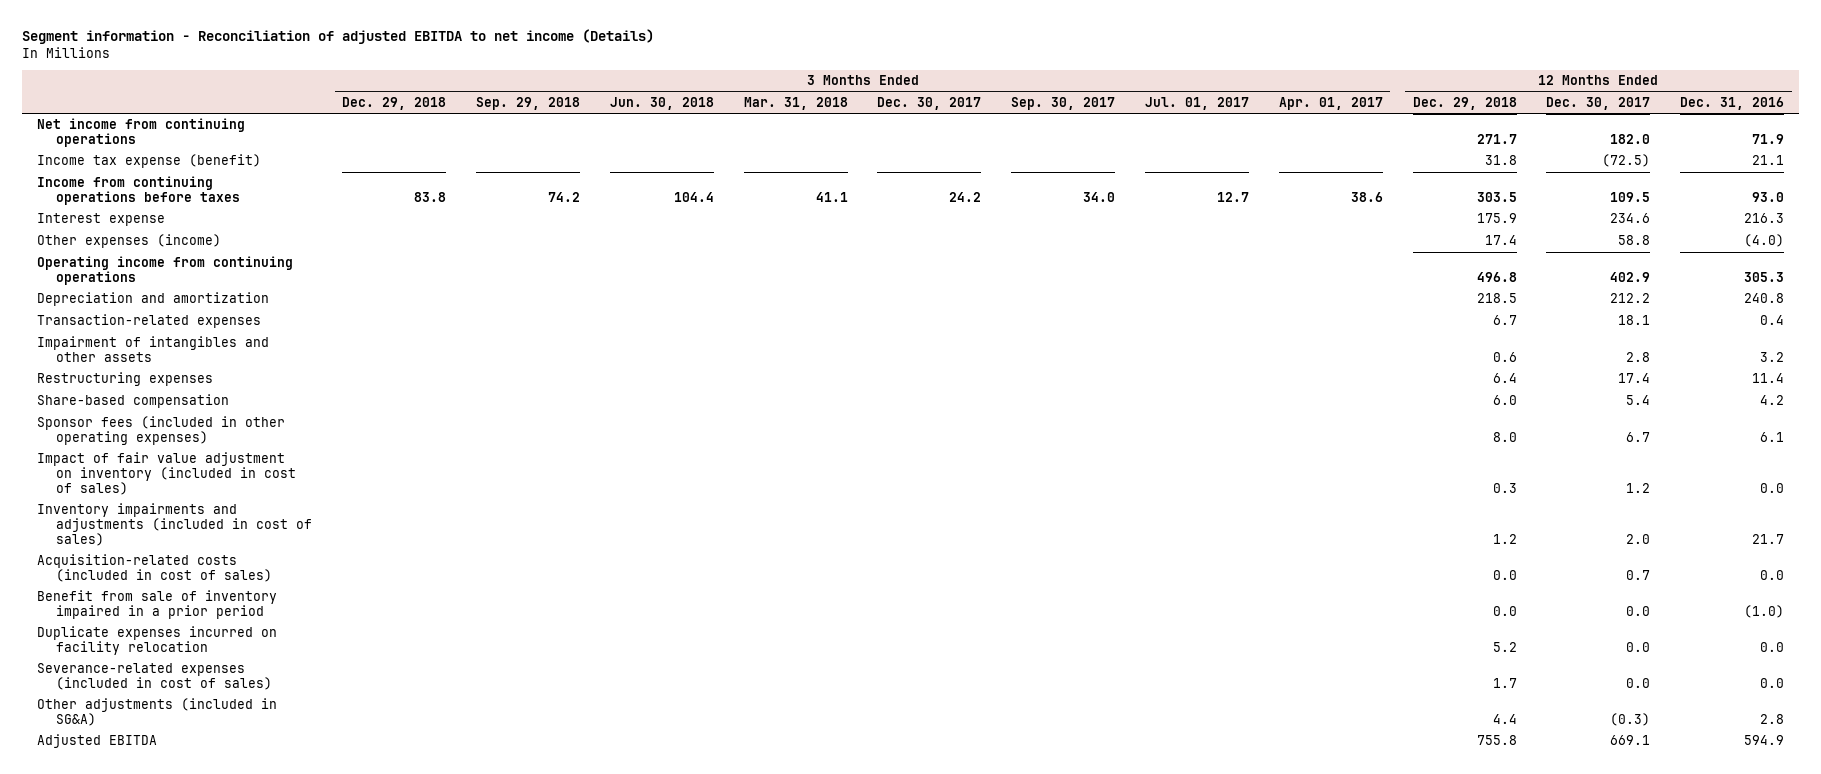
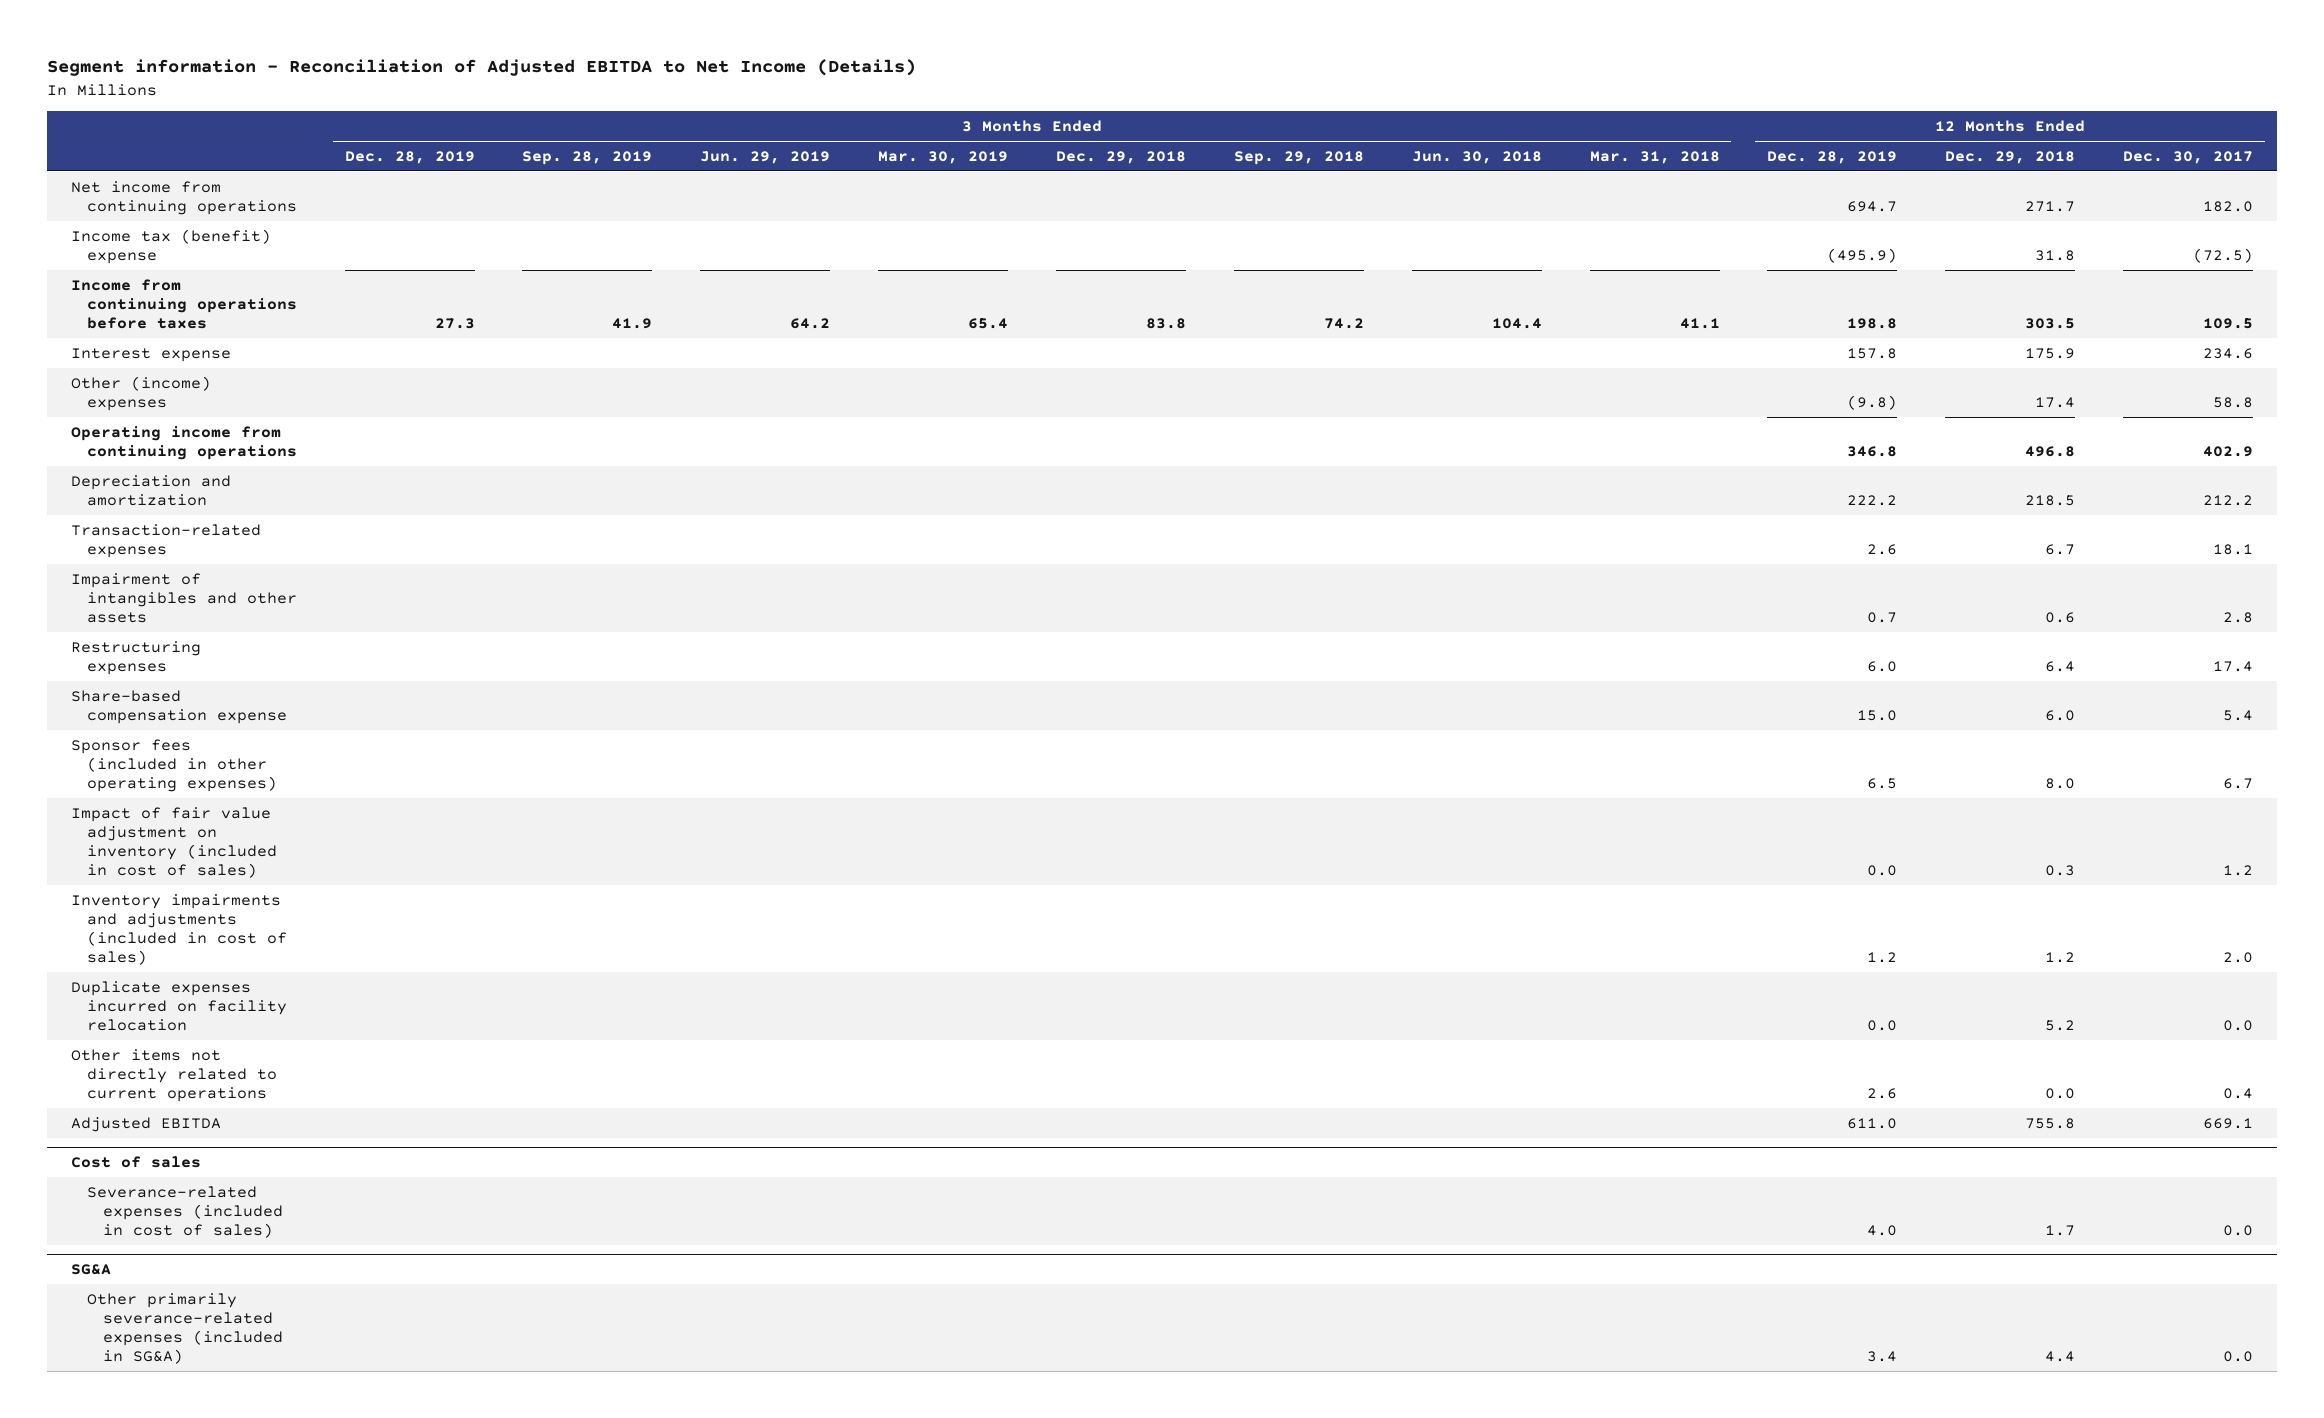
- Segment information - Reconciliation of adjusted EBITDA to net income (Details)
+ Segment information - Reconciliation of Adjusted EBITDA to Net Income (Details)
- | 3 Months Ended Dec. 29, 2018 | 3 Months Ended Sep. 29, 2018 | 3 Months Ended Jun. 30, 2018 | 3 Months Ended Mar. 31, 2018 | 3 Months Ended Dec. 30, 2017 | 3 Months Ended Sep. 30, 2017 | 3 Months Ended Jul. 01, 2017 | 3 Months Ended Apr. 01, 2017 | 12 Months Ended Dec. 29, 2018 | 12 Months Ended Dec. 30, 2017 | 12 Months Ended Dec. 31, 2016
+ | 3 Months Ended Dec. 28, 2019 | 3 Months Ended Sep. 28, 2019 | 3 Months Ended Jun. 29, 2019 | 3 Months Ended Mar. 30, 2019 | 3 Months Ended Dec. 29, 2018 | 3 Months Ended Sep. 29, 2018 | 3 Months Ended Jun. 30, 2018 | 3 Months Ended Mar. 31, 2018 | 12 Months Ended Dec. 28, 2019 | 12 Months Ended Dec. 29, 2018 | 12 Months Ended Dec. 30, 2017
- Income tax expense (benefit) | | | | | | | | | 31.8 | (72.5) | 21.1
+ Income tax (benefit) expense | | | | | | | | | (495.9) | 31.8 | (72.5)
- Other expenses (income) | | | | | | | | | 17.4 | 58.8 | (4.0)
+ Other (income) expenses | | | | | | | | | (9.8) | 17.4 | 58.8
- Share-based compensation | | | | | | | | | 6.0 | 5.4 | 4.2
+ Share-based compensation expense | | | | | | | | | 15.0 | 6.0 | 5.4
- Acquisition-related costs (included in cost of sales) | | | | | | | | | 0.0 | 0.7 | 0.0
- Benefit from sale of inventory impaired in a prior period | | | | | | | | | 0.0 | 0.0 | (1.0)
- Severance-related expenses (included in cost of sales) | | | | | | | | | 1.7 | 0.0 | 0.0
- Other adjustments (included in SG&A) | | | | | | | | | 4.4 | (0.3) | 2.8
+ Other items not directly related to current operations | | | | | | | | | 2.6 | 0.0 | 0.4
+ Cost of sales
+ Severance-related expenses (included in cost of sales) | | | | | | | | | 4.0 | 1.7 | 0.0
+ SG&A
+ Other primarily severance-related expenses (included in SG&A) | | | | | | | | | 3.4 | 4.4 | 0.0

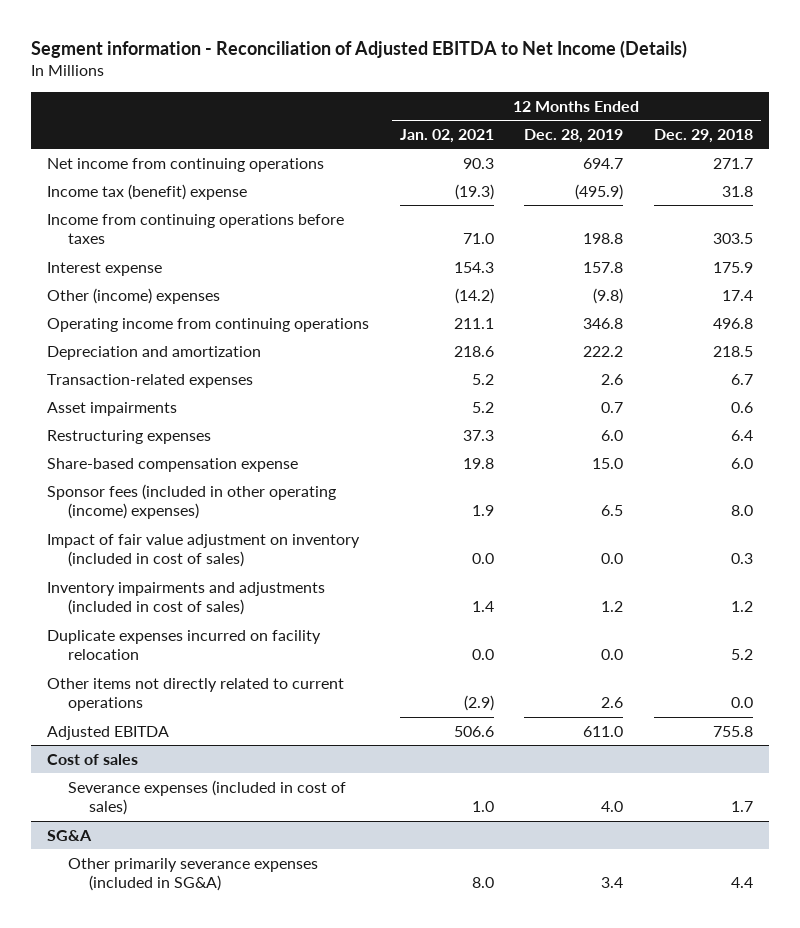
- | 3 Months Ended Dec. 28, 2019 | 3 Months Ended Sep. 28, 2019 | 3 Months Ended Jun. 29, 2019 | 3 Months Ended Mar. 30, 2019 | 3 Months Ended Dec. 29, 2018 | 3 Months Ended Sep. 29, 2018 | 3 Months Ended Jun. 30, 2018 | 3 Months Ended Mar. 31, 2018 | 12 Months Ended Dec. 28, 2019 | 12 Months Ended Dec. 29, 2018 | 12 Months Ended Dec. 30, 2017
+ | 12 Months Ended Jan. 02, 2021 | 12 Months Ended Dec. 28, 2019 | 12 Months Ended Dec. 29, 2018
- Impairment of intangibles and other assets | | | | | | | | | 0.7 | 0.6 | 2.8
+ Asset impairments | 5.2 | 0.7 | 0.6
- Sponsor fees (included in other operating expenses) | | | | | | | | | 6.5 | 8.0 | 6.7
+ Sponsor fees (included in other operating (income) expenses) | 1.9 | 6.5 | 8.0
@ Cost of sales
- Severance-related expenses (included in cost of sales) | | | | | | | | | 4.0 | 1.7 | 0.0
+ Severance expenses (included in cost of sales) | 1.0 | 4.0 | 1.7
@ SG&A
- Other primarily severance-related expenses (included in SG&A) | | | | | | | | | 3.4 | 4.4 | 0.0
+ Other primarily severance expenses (included in SG&A) | 8.0 | 3.4 | 4.4

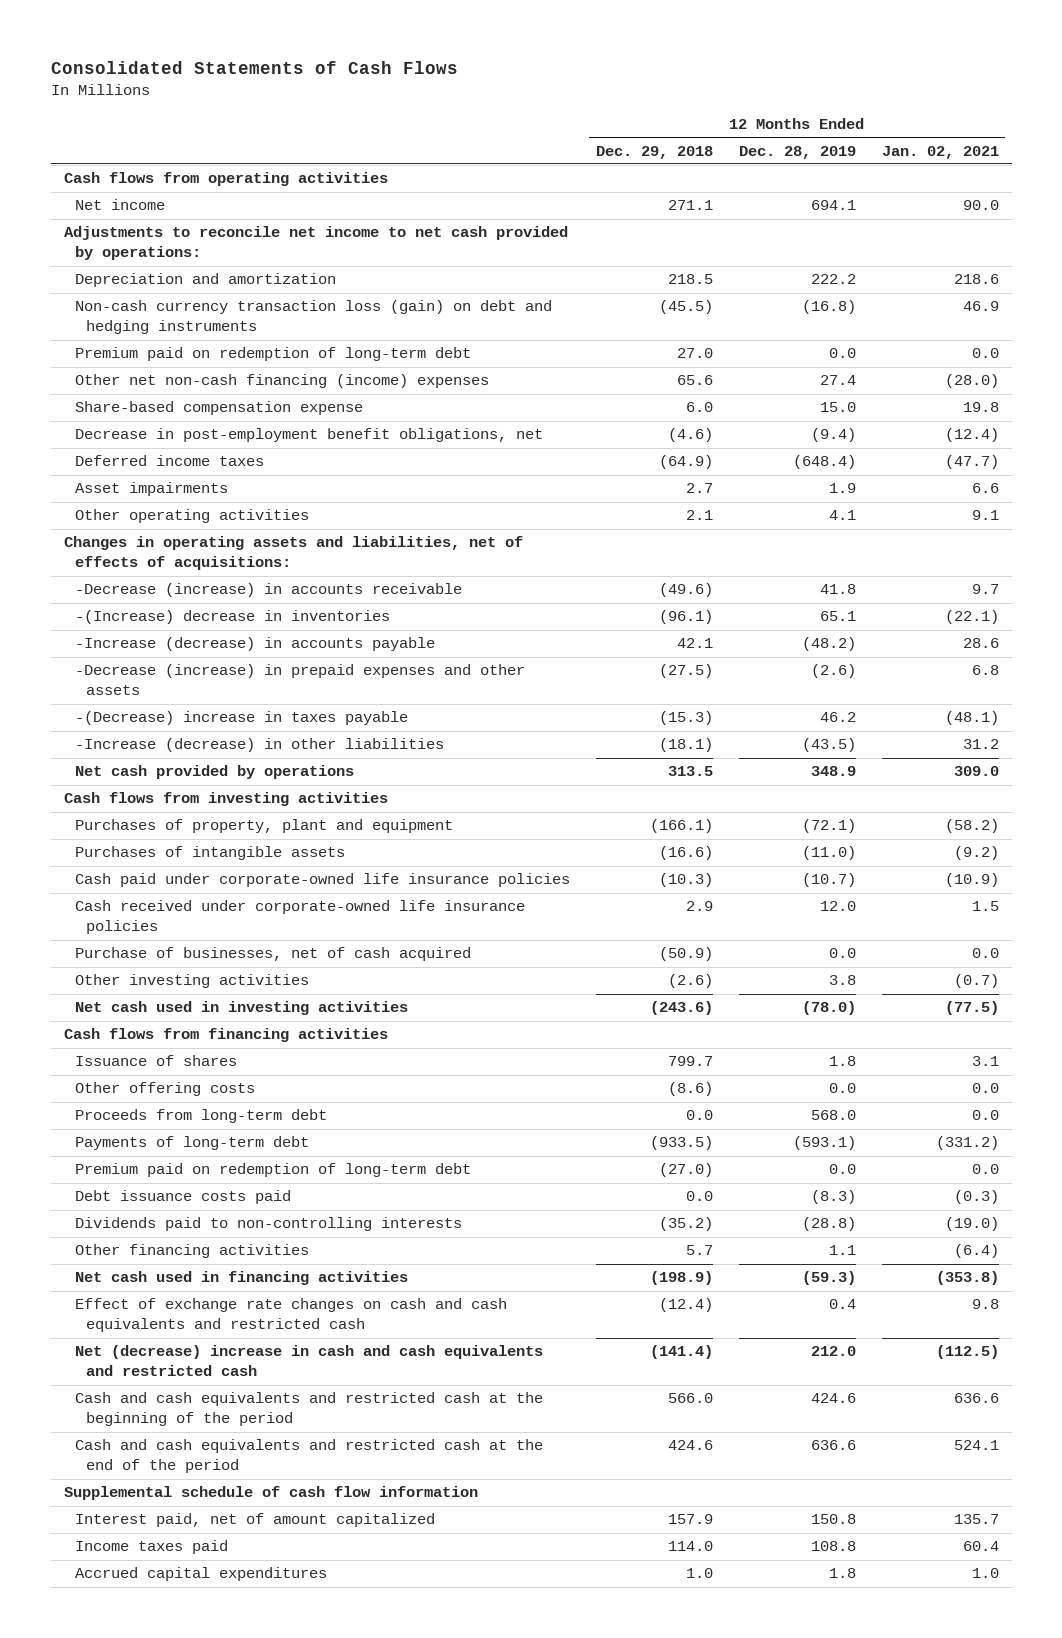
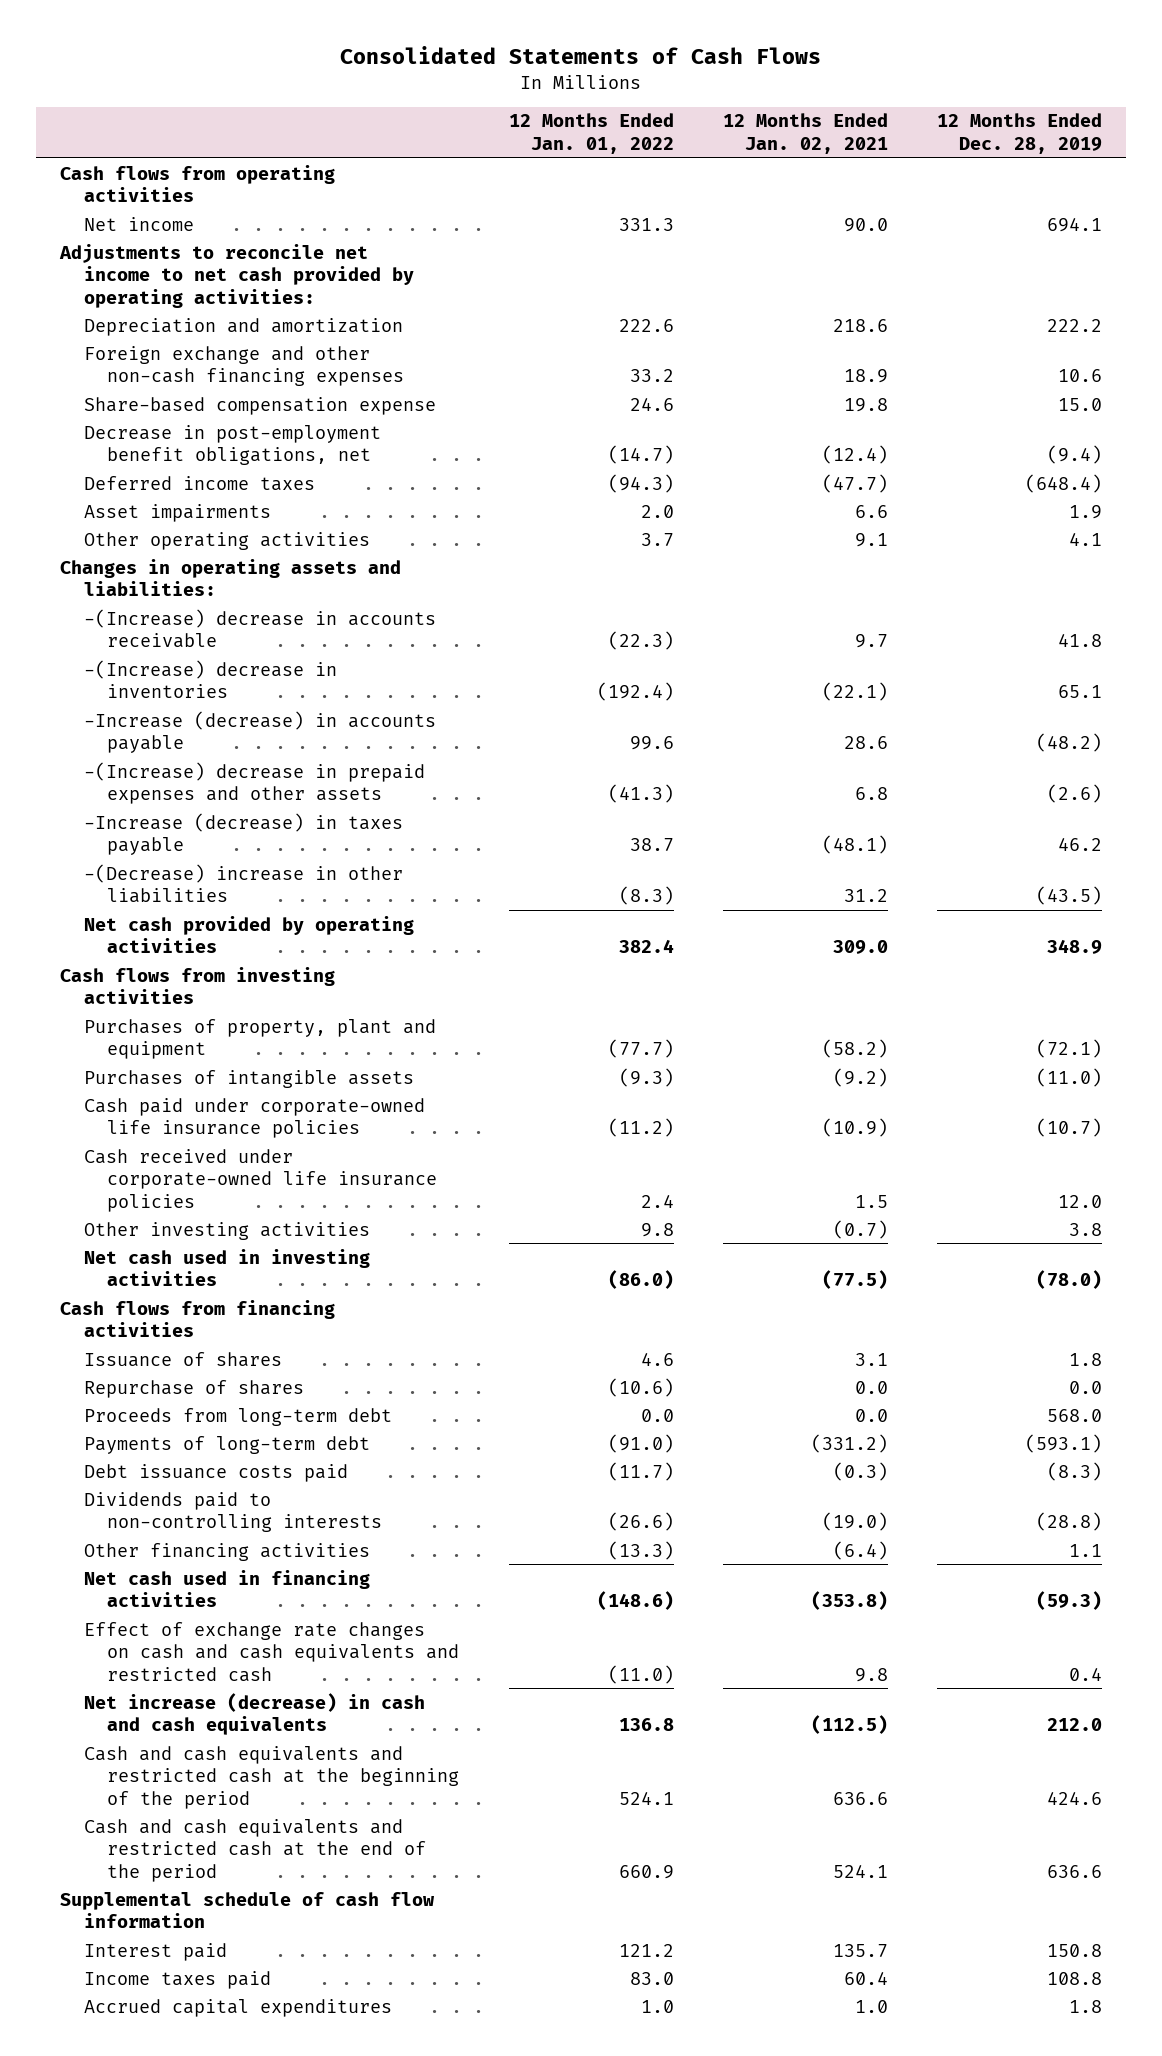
- | 12 Months Ended Dec. 29, 2018 | 12 Months Ended Dec. 28, 2019 | 12 Months Ended Jan. 02, 2021
+ | 12 Months Ended Jan. 01, 2022 | 12 Months Ended Jan. 02, 2021 | 12 Months Ended Dec. 28, 2019
- Adjustments to reconcile net income to net cash provided by operations:
+ Adjustments to reconcile net income to net cash provided by operating activities:
- Non-cash currency transaction loss (gain) on debt and hedging instruments | (45.5) | (16.8) | 46.9
- Premium paid on redemption of long-term debt | 27.0 | 0.0 | 0.0
- Other net non-cash financing (income) expenses | 65.6 | 27.4 | (28.0)
+ Foreign exchange and other non-cash financing expenses | 33.2 | 18.9 | 10.6
- Changes in operating assets and liabilities, net of effects of acquisitions:
- -Decrease (increase) in accounts receivable | (49.6) | 41.8 | 9.7
+ Changes in operating assets and liabilities:
+ -(Increase) decrease in accounts receivable | (22.3) | 9.7 | 41.8
- -Decrease (increase) in prepaid expenses and other assets | (27.5) | (2.6) | 6.8
- -(Decrease) increase in taxes payable | (15.3) | 46.2 | (48.1)
- -Increase (decrease) in other liabilities | (18.1) | (43.5) | 31.2
- Net cash provided by operations | 313.5 | 348.9 | 309.0
+ -(Increase) decrease in prepaid expenses and other assets | (41.3) | 6.8 | (2.6)
+ -Increase (decrease) in taxes payable | 38.7 | (48.1) | 46.2
+ -(Decrease) increase in other liabilities | (8.3) | 31.2 | (43.5)
+ Net cash provided by operating activities | 382.4 | 309.0 | 348.9
- Purchase of businesses, net of cash acquired | (50.9) | 0.0 | 0.0
- Other offering costs | (8.6) | 0.0 | 0.0
+ Repurchase of shares | (10.6) | 0.0 | 0.0
- Premium paid on redemption of long-term debt | (27.0) | 0.0 | 0.0
- Net (decrease) increase in cash and cash equivalents and restricted cash | (141.4) | 212.0 | (112.5)
+ Net increase (decrease) in cash and cash equivalents | 136.8 | (112.5) | 212.0
- Interest paid, net of amount capitalized | 157.9 | 150.8 | 135.7
+ Interest paid | 121.2 | 135.7 | 150.8

